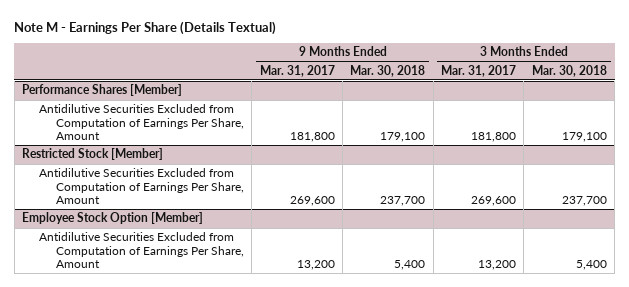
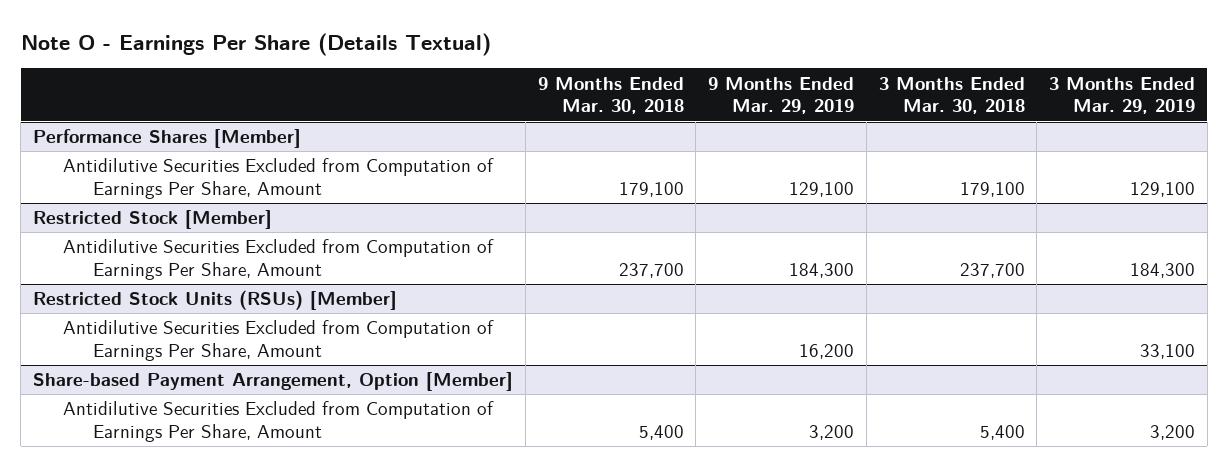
- Note M - Earnings Per Share (Details Textual)
+ Note O - Earnings Per Share (Details Textual)
- | 9 Months Ended Mar. 31, 2017 | 9 Months Ended Mar. 30, 2018 | 3 Months Ended Mar. 31, 2017 | 3 Months Ended Mar. 30, 2018
+ | 9 Months Ended Mar. 30, 2018 | 9 Months Ended Mar. 29, 2019 | 3 Months Ended Mar. 30, 2018 | 3 Months Ended Mar. 29, 2019
- Employee Stock Option [Member]
+ Restricted Stock Units (RSUs) [Member]
+ Antidilutive Securities Excluded from Computation of Earnings Per Share, Amount | | 16,200 | | 33,100
+ Share-based Payment Arrangement, Option [Member]

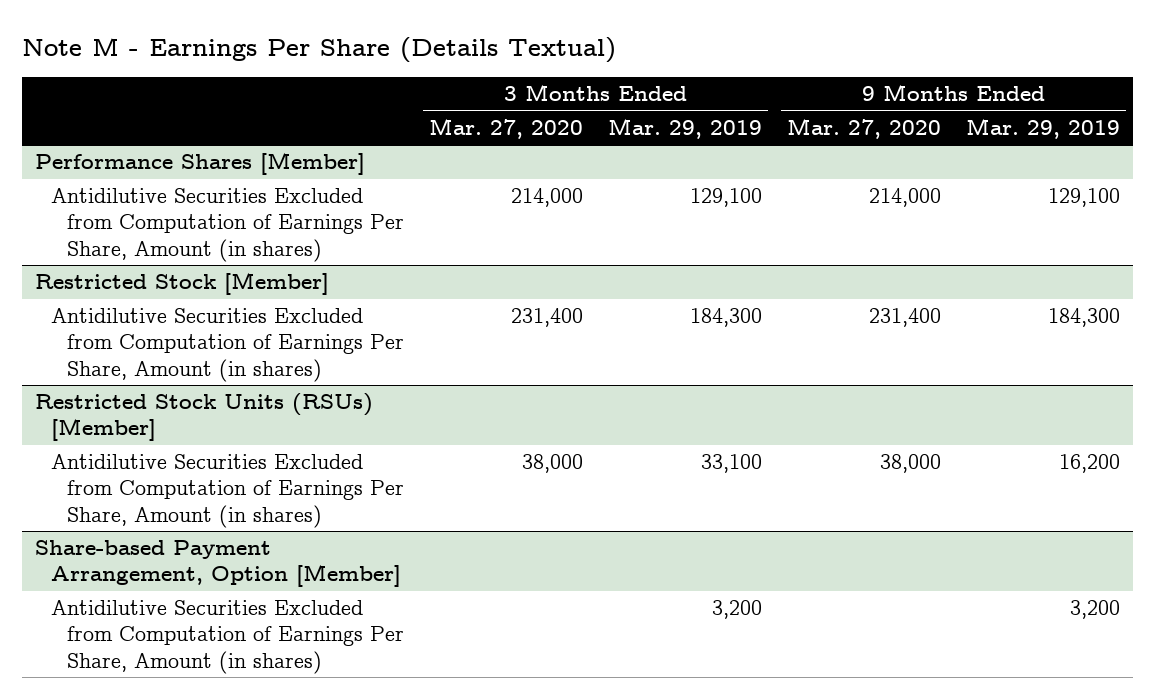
- Note O - Earnings Per Share (Details Textual)
+ Note M - Earnings Per Share (Details Textual)
- | 9 Months Ended Mar. 30, 2018 | 9 Months Ended Mar. 29, 2019 | 3 Months Ended Mar. 30, 2018 | 3 Months Ended Mar. 29, 2019
+ | 3 Months Ended Mar. 27, 2020 | 3 Months Ended Mar. 29, 2019 | 9 Months Ended Mar. 27, 2020 | 9 Months Ended Mar. 29, 2019
@ Performance Shares [Member]
- Antidilutive Securities Excluded from Computation of Earnings Per Share, Amount | 179,100 | 129,100 | 179,100 | 129,100
+ Antidilutive Securities Excluded from Computation of Earnings Per Share, Amount (in shares) | 214,000 | 129,100 | 214,000 | 129,100
@ Restricted Stock [Member]
- Antidilutive Securities Excluded from Computation of Earnings Per Share, Amount | 237,700 | 184,300 | 237,700 | 184,300
+ Antidilutive Securities Excluded from Computation of Earnings Per Share, Amount (in shares) | 231,400 | 184,300 | 231,400 | 184,300
@ Restricted Stock Units (RSUs) [Member]
- Antidilutive Securities Excluded from Computation of Earnings Per Share, Amount | | 16,200 | | 33,100
+ Antidilutive Securities Excluded from Computation of Earnings Per Share, Amount (in shares) | 38,000 | 33,100 | 38,000 | 16,200
@ Share-based Payment Arrangement, Option [Member]
- Antidilutive Securities Excluded from Computation of Earnings Per Share, Amount | 5,400 | 3,200 | 5,400 | 3,200
+ Antidilutive Securities Excluded from Computation of Earnings Per Share, Amount (in shares) | | 3,200 | | 3,200

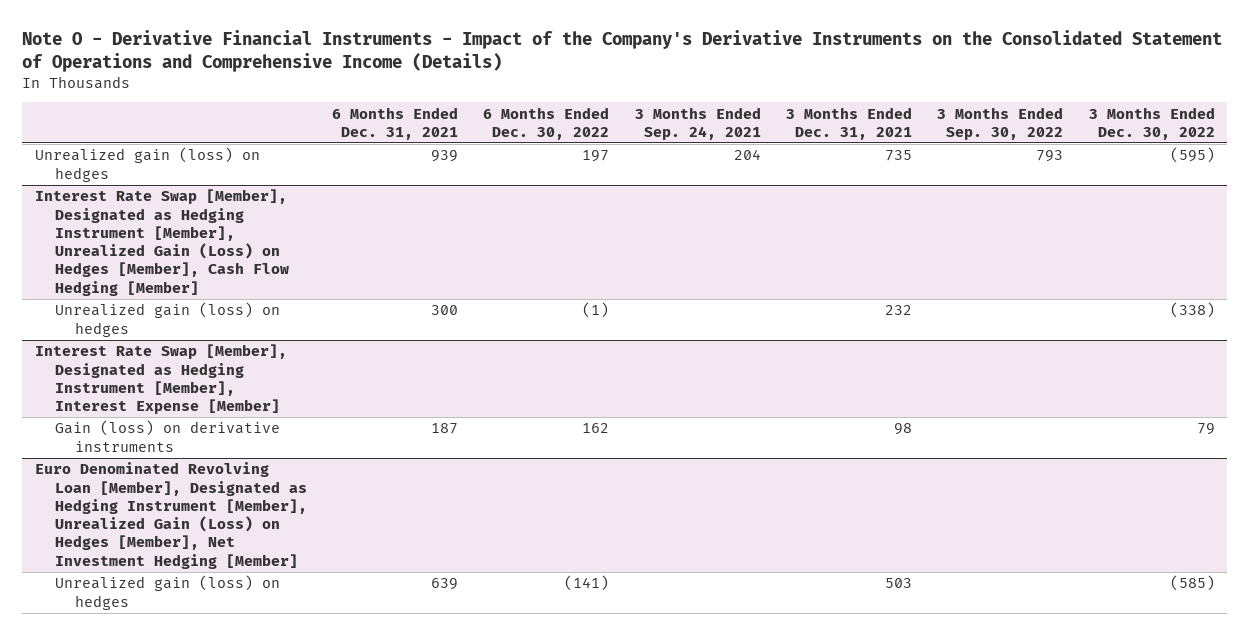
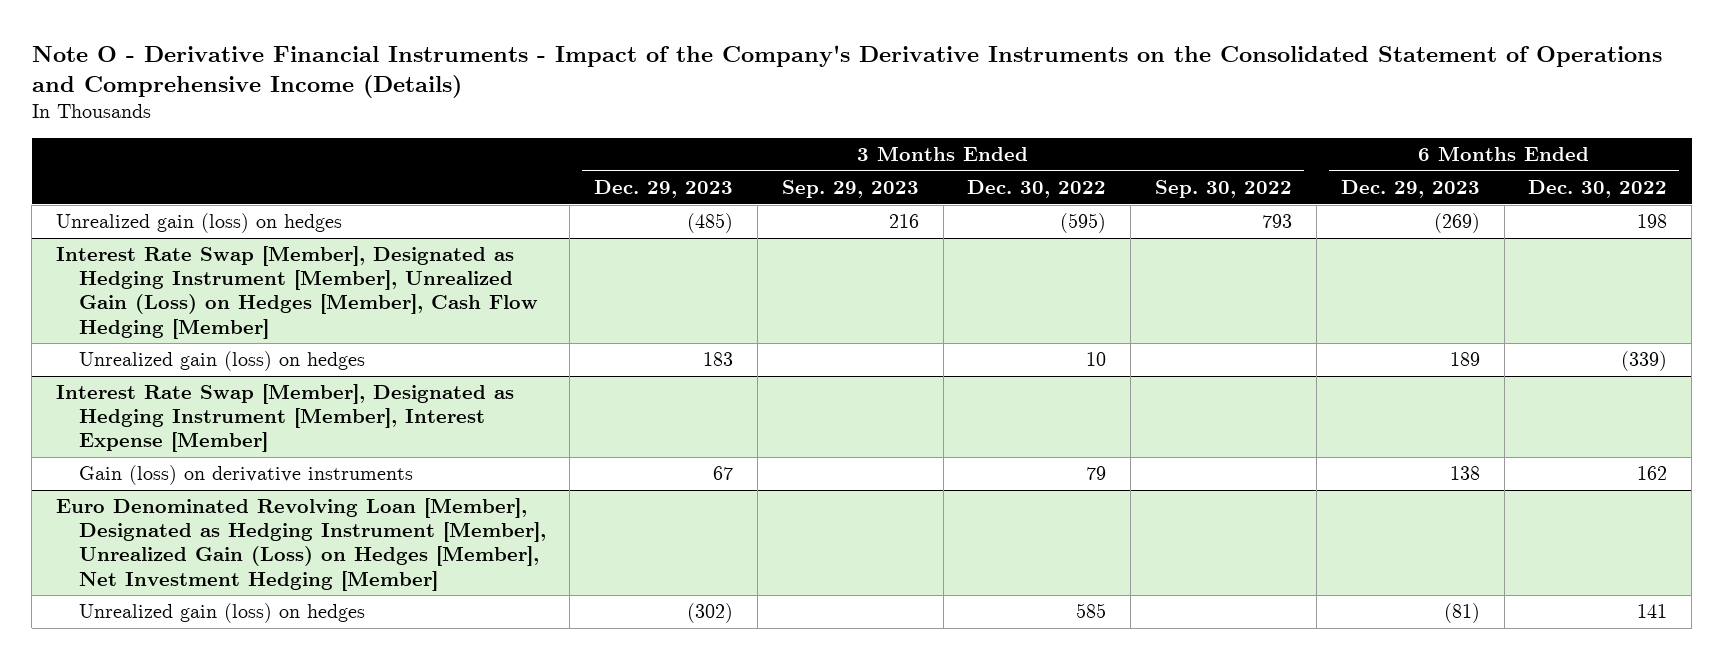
- | 6 Months Ended Dec. 31, 2021 | 6 Months Ended Dec. 30, 2022 | 3 Months Ended Sep. 24, 2021 | 3 Months Ended Dec. 31, 2021 | 3 Months Ended Sep. 30, 2022 | 3 Months Ended Dec. 30, 2022
+ | 3 Months Ended Dec. 29, 2023 | 3 Months Ended Sep. 29, 2023 | 3 Months Ended Dec. 30, 2022 | 3 Months Ended Sep. 30, 2022 | 6 Months Ended Dec. 29, 2023 | 6 Months Ended Dec. 30, 2022
- Unrealized gain (loss) on hedges | 939 | 197 | 204 | 735 | 793 | (595)
+ Unrealized gain (loss) on hedges | (485) | 216 | (595) | 793 | (269) | 198
@ Interest Rate Swap [Member], Designated as Hedging Instrument [Member], Unrealized Gain (Loss) on Hedges [Member], Cash Flow Hedging [Member]
- Unrealized gain (loss) on hedges | 300 | (1) | | 232 | | (338)
+ Unrealized gain (loss) on hedges | 183 | | 10 | | 189 | (339)
@ Euro Denominated Revolving Loan [Member], Designated as Hedging Instrument [Member], Unrealized Gain (Loss) on Hedges [Member], Net Investment Hedging [Member]
- Unrealized gain (loss) on hedges | 639 | (141) | | 503 | | (585)
+ Unrealized gain (loss) on hedges | (302) | | 585 | | (81) | 141

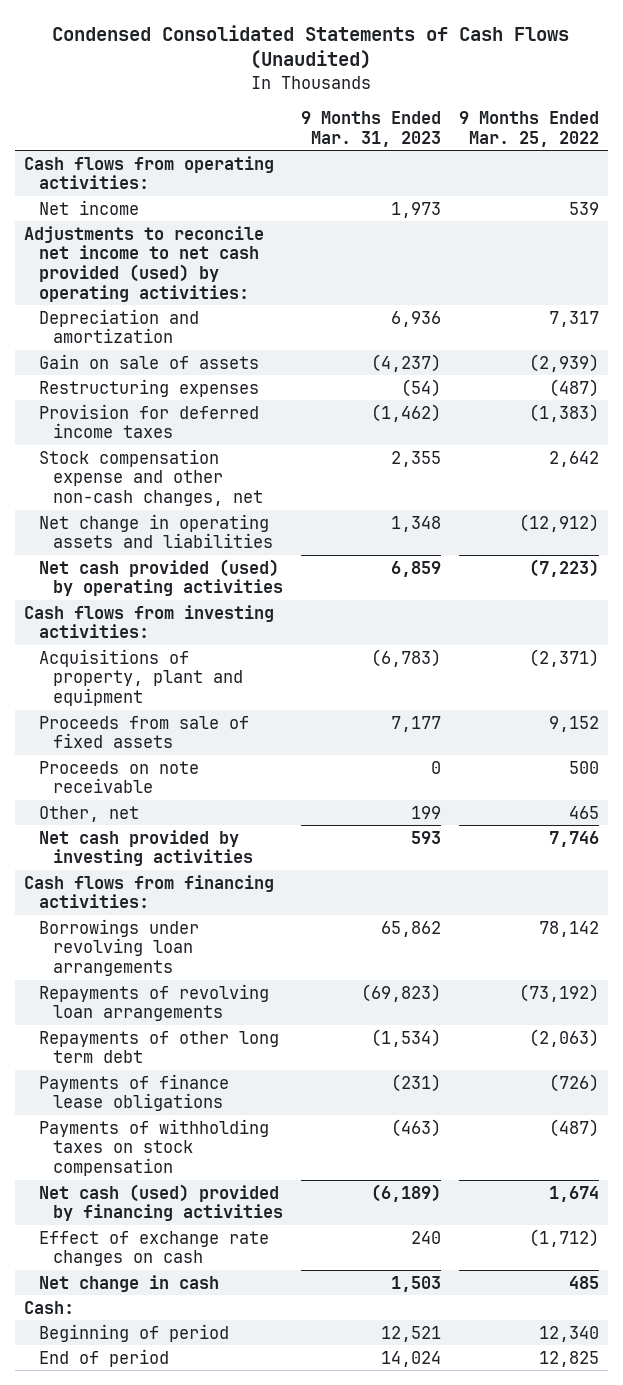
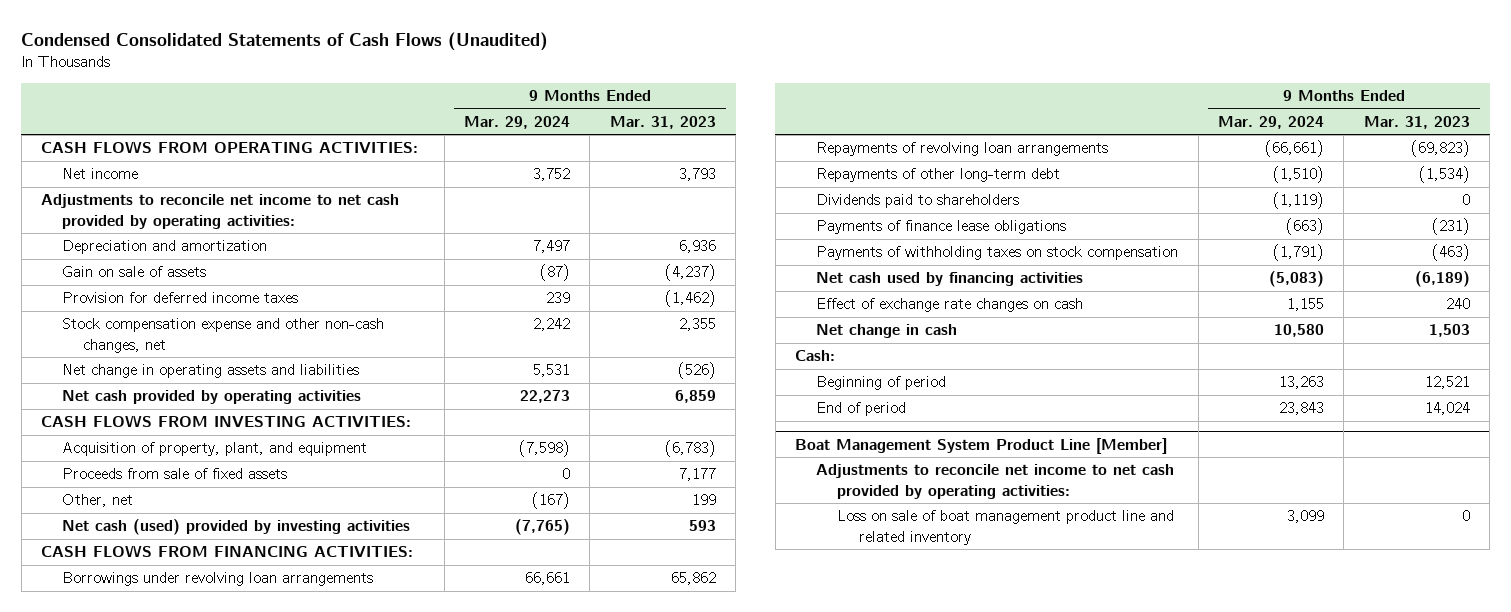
- | 9 Months Ended Mar. 31, 2023 | 9 Months Ended Mar. 25, 2022
+ | 9 Months Ended Mar. 29, 2024 | 9 Months Ended Mar. 31, 2023
- Cash flows from operating activities:
- Net income | 1,973 | 539
- Adjustments to reconcile net income to net cash provided (used) by operating activities:
+ CASH FLOWS FROM OPERATING ACTIVITIES:
+ Net income | 3,752 | 3,793
+ Adjustments to reconcile net income to net cash provided by operating activities:
- Restructuring expenses | (54) | (487)
- Net change in operating assets and liabilities | 1,348 | (12,912)
- Net cash provided (used) by operating activities | 6,859 | (7,223)
- Cash flows from investing activities:
- Acquisitions of property, plant and equipment | (6,783) | (2,371)
+ Net change in operating assets and liabilities | 5,531 | (526)
+ Net cash provided by operating activities | 22,273 | 6,859
+ CASH FLOWS FROM INVESTING ACTIVITIES:
+ Acquisition of property, plant, and equipment | (7,598) | (6,783)
- Proceeds on note receivable | 0 | 500
- Net cash provided by investing activities | 593 | 7,746
- Cash flows from financing activities:
+ Net cash (used) provided by investing activities | (7,765) | 593
+ CASH FLOWS FROM FINANCING ACTIVITIES:
- Repayments of other long term debt | (1,534) | (2,063)
+ Repayments of other long-term debt | (1,510) | (1,534)
+ Dividends paid to shareholders | (1,119) | 0
- Net cash (used) provided by financing activities | (6,189) | 1,674
+ Net cash used by financing activities | (5,083) | (6,189)
+ Boat Management System Product Line [Member]
+ Adjustments to reconcile net income to net cash provided by operating activities:
+ Loss on sale of boat management product line and related inventory | 3,099 | 0

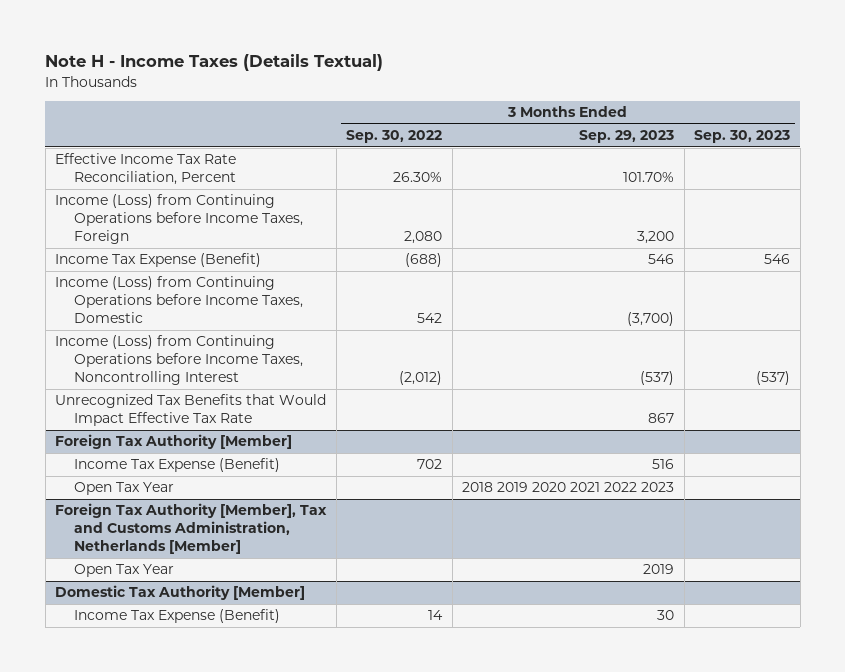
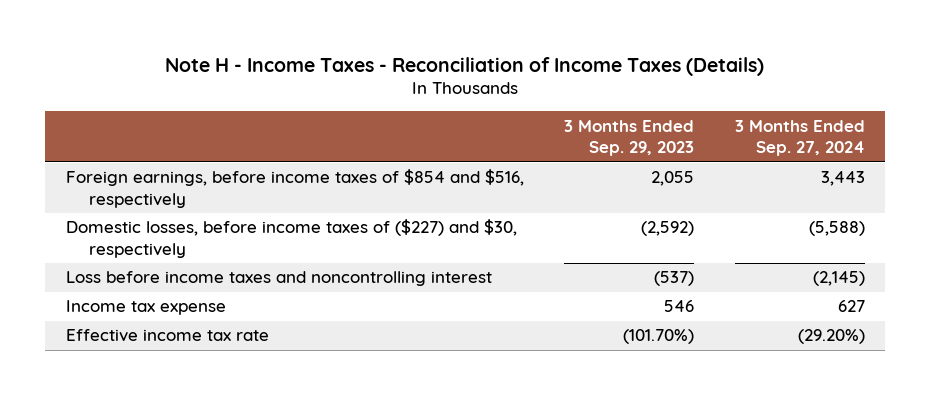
- Note H - Income Taxes (Details Textual)
+ Note H - Income Taxes - Reconciliation of Income Taxes (Details)
- | 3 Months Ended Sep. 30, 2022 | 3 Months Ended Sep. 29, 2023 | 3 Months Ended Sep. 30, 2023
+ | 3 Months Ended Sep. 29, 2023 | 3 Months Ended Sep. 27, 2024
- Effective Income Tax Rate Reconciliation, Percent | 26.30% | 101.70% |
- Income (Loss) from Continuing Operations before Income Taxes, Foreign | 2,080 | 3,200 |
- Income Tax Expense (Benefit) | (688) | 546 | 546
- Income (Loss) from Continuing Operations before Income Taxes, Domestic | 542 | (3,700) |
- Income (Loss) from Continuing Operations before Income Taxes, Noncontrolling Interest | (2,012) | (537) | (537)
- Unrecognized Tax Benefits that Would Impact Effective Tax Rate | | 867 |
- Foreign Tax Authority [Member]
- Income Tax Expense (Benefit) | 702 | 516 |
- Open Tax Year | | 2018 2019 2020 2021 2022 2023 |
- Foreign Tax Authority [Member], Tax and Customs Administration, Netherlands [Member]
- Open Tax Year | | 2019 |
- Domestic Tax Authority [Member]
- Income Tax Expense (Benefit) | 14 | 30 |
+ Foreign earnings, before income taxes of $854 and $516, respectively | 2,055 | 3,443
+ Domestic losses, before income taxes of ($227) and $30, respectively | (2,592) | (5,588)
+ Loss before income taxes and noncontrolling interest | (537) | (2,145)
+ Income tax expense | 546 | 627
+ Effective income tax rate | (101.70%) | (29.20%)

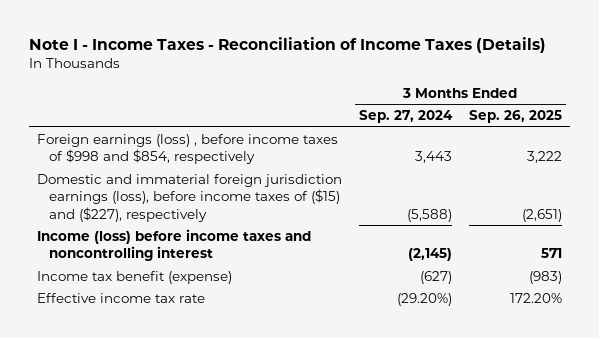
- Note H - Income Taxes - Reconciliation of Income Taxes (Details)
+ Note I - Income Taxes - Reconciliation of Income Taxes (Details)
- | 3 Months Ended Sep. 29, 2023 | 3 Months Ended Sep. 27, 2024
+ | 3 Months Ended Sep. 27, 2024 | 3 Months Ended Sep. 26, 2025
- Foreign earnings, before income taxes of $854 and $516, respectively | 2,055 | 3,443
- Domestic losses, before income taxes of ($227) and $30, respectively | (2,592) | (5,588)
- Loss before income taxes and noncontrolling interest | (537) | (2,145)
- Income tax expense | 546 | 627
+ Foreign earnings (loss) , before income taxes of $998 and $854, respectively | 3,443 | 3,222
+ Domestic and immaterial foreign jurisdiction earnings (loss), before income taxes of ($15) and ($227), respectively | (5,588) | (2,651)
+ Income (loss) before income taxes and noncontrolling interest | (2,145) | 571
+ Income tax benefit (expense) | (627) | (983)

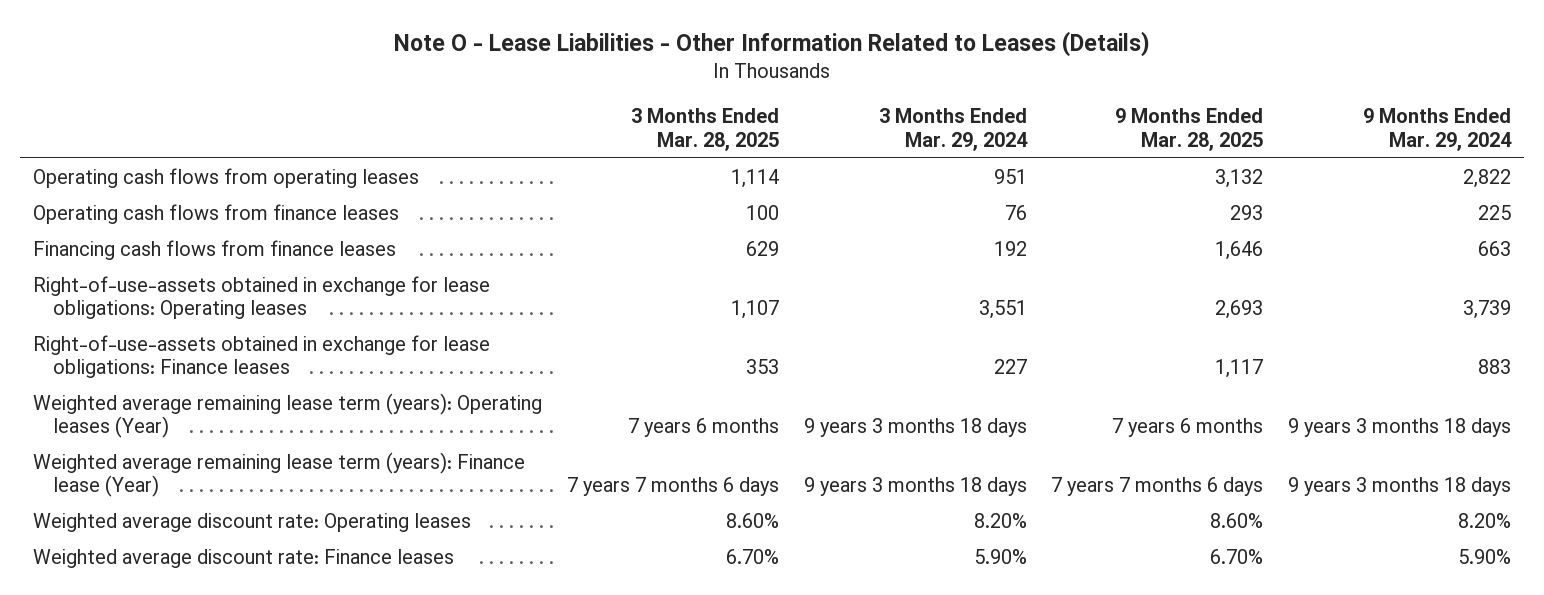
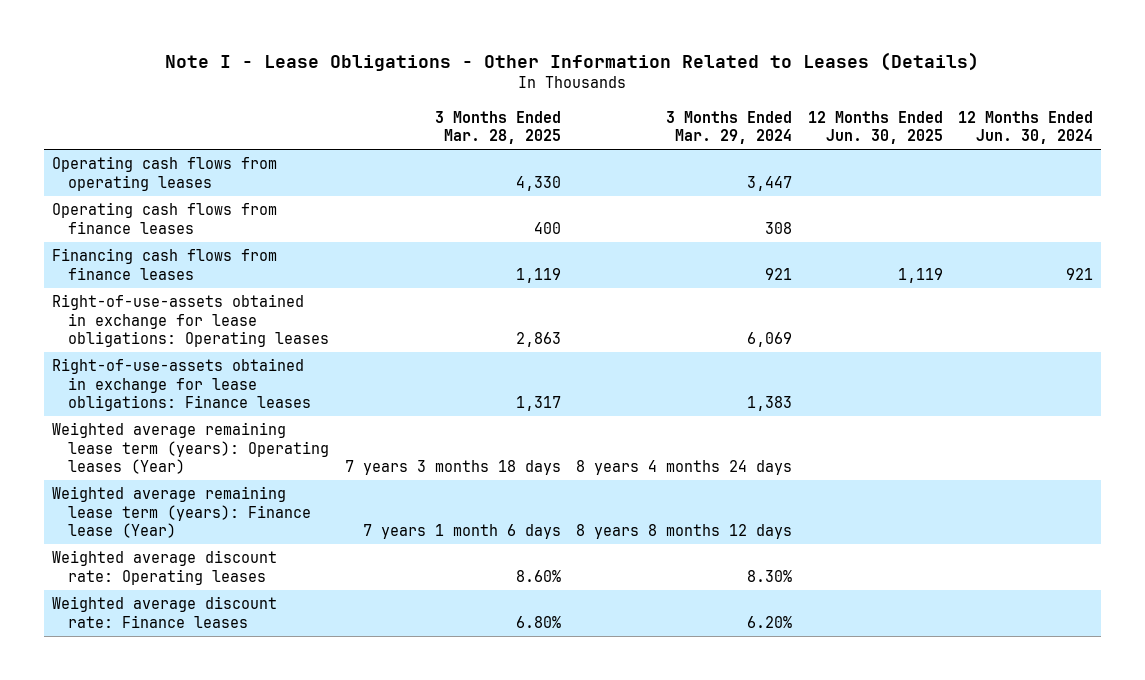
- Note O - Lease Liabilities - Other Information Related to Leases (Details)
+ Note I - Lease Obligations - Other Information Related to Leases (Details)
- | 3 Months Ended Mar. 28, 2025 | 3 Months Ended Mar. 29, 2024 | 9 Months Ended Mar. 28, 2025 | 9 Months Ended Mar. 29, 2024
+ | 3 Months Ended Mar. 28, 2025 | 3 Months Ended Mar. 29, 2024 | 12 Months Ended Jun. 30, 2025 | 12 Months Ended Jun. 30, 2024
- Operating cash flows from operating leases | 1,114 | 951 | 3,132 | 2,822
- Operating cash flows from finance leases | 100 | 76 | 293 | 225
- Financing cash flows from finance leases | 629 | 192 | 1,646 | 663
- Right-of-use-assets obtained in exchange for lease obligations: Operating leases | 1,107 | 3,551 | 2,693 | 3,739
- Right-of-use-assets obtained in exchange for lease obligations: Finance leases | 353 | 227 | 1,117 | 883
- Weighted average remaining lease term (years): Operating leases (Year) | 7 years 6 months | 9 years 3 months 18 days | 7 years 6 months | 9 years 3 months 18 days
- Weighted average remaining lease term (years): Finance lease (Year) | 7 years 7 months 6 days | 9 years 3 months 18 days | 7 years 7 months 6 days | 9 years 3 months 18 days
- Weighted average discount rate: Operating leases | 8.60% | 8.20% | 8.60% | 8.20%
- Weighted average discount rate: Finance leases | 6.70% | 5.90% | 6.70% | 5.90%
+ Operating cash flows from operating leases | 4,330 | 3,447 | |
+ Operating cash flows from finance leases | 400 | 308 | |
+ Financing cash flows from finance leases | 1,119 | 921 | 1,119 | 921
+ Right-of-use-assets obtained in exchange for lease obligations: Operating leases | 2,863 | 6,069 | |
+ Right-of-use-assets obtained in exchange for lease obligations: Finance leases | 1,317 | 1,383 | |
+ Weighted average remaining lease term (years): Operating leases (Year) | 7 years 3 months 18 days | 8 years 4 months 24 days | |
+ Weighted average remaining lease term (years): Finance lease (Year) | 7 years 1 month 6 days | 8 years 8 months 12 days | |
+ Weighted average discount rate: Operating leases | 8.60% | 8.30% | |
+ Weighted average discount rate: Finance leases | 6.80% | 6.20% | |

